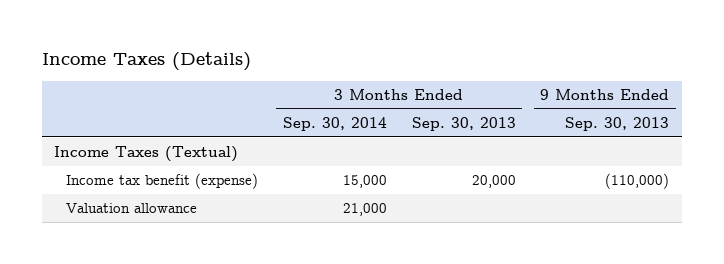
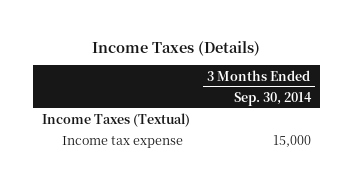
- | 3 Months Ended Sep. 30, 2014 | 3 Months Ended Sep. 30, 2013 | 9 Months Ended Sep. 30, 2013
+ | 3 Months Ended Sep. 30, 2014
- Income tax benefit (expense) | 15,000 | 20,000 | (110,000)
- Valuation allowance | 21,000 | |
+ Income tax expense | 15,000

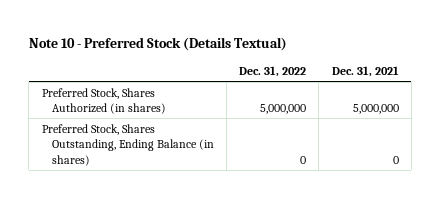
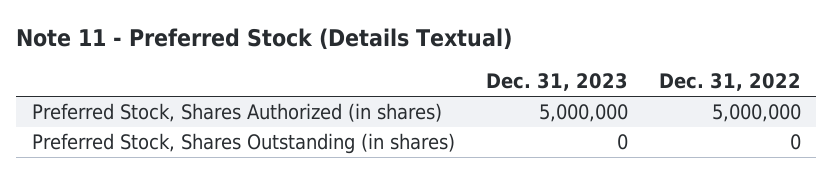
- Note 10 - Preferred Stock (Details Textual)
+ Note 11 - Preferred Stock (Details Textual)
- | Dec. 31, 2022 | Dec. 31, 2021
+ | Dec. 31, 2023 | Dec. 31, 2022
- Preferred Stock, Shares Outstanding, Ending Balance (in shares) | 0 | 0
+ Preferred Stock, Shares Outstanding (in shares) | 0 | 0

